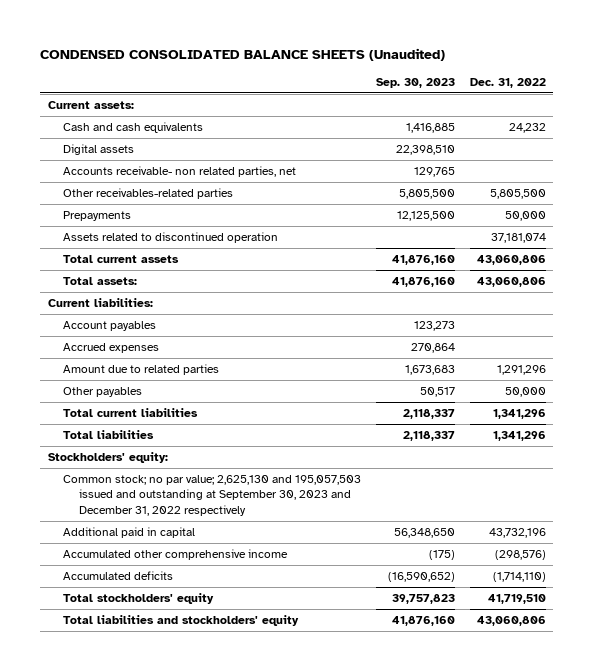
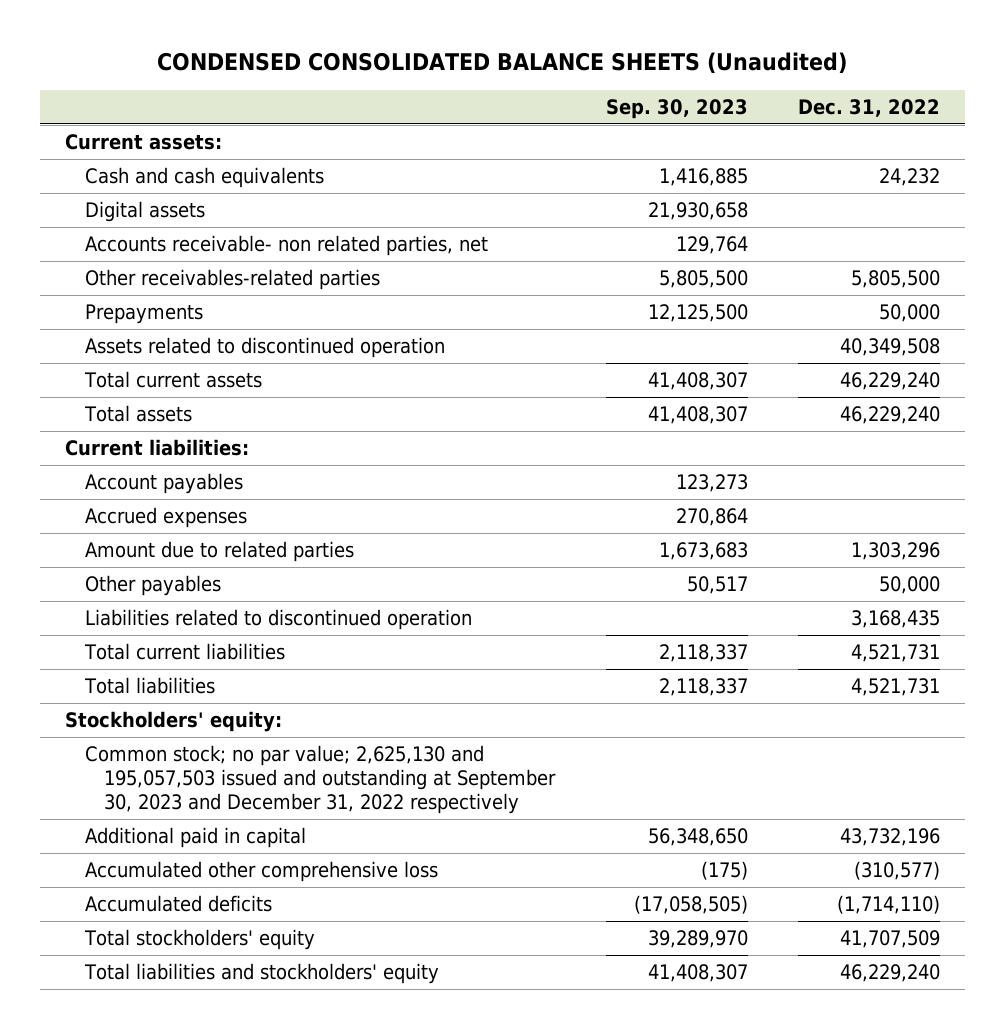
- Digital assets | 22,398,510 |
- Accounts receivable- non related parties, net | 129,765 |
+ Digital assets | 21,930,658 |
+ Accounts receivable- non related parties, net | 129,764 |
- Assets related to discontinued operation | | 37,181,074
- Total current assets | 41,876,160 | 43,060,806
- Total assets: | 41,876,160 | 43,060,806
+ Assets related to discontinued operation | | 40,349,508
+ Total current assets | 41,408,307 | 46,229,240
+ Total assets | 41,408,307 | 46,229,240
- Amount due to related parties | 1,673,683 | 1,291,296
+ Amount due to related parties | 1,673,683 | 1,303,296
- Total current liabilities | 2,118,337 | 1,341,296
- Total liabilities | 2,118,337 | 1,341,296
+ Liabilities related to discontinued operation | | 3,168,435
+ Total current liabilities | 2,118,337 | 4,521,731
+ Total liabilities | 2,118,337 | 4,521,731
- Accumulated other comprehensive income | (175) | (298,576)
- Accumulated deficits | (16,590,652) | (1,714,110)
- Total stockholders' equity | 39,757,823 | 41,719,510
- Total liabilities and stockholders' equity | 41,876,160 | 43,060,806
+ Accumulated other comprehensive loss | (175) | (310,577)
+ Accumulated deficits | (17,058,505) | (1,714,110)
+ Total stockholders' equity | 39,289,970 | 41,707,509
+ Total liabilities and stockholders' equity | 41,408,307 | 46,229,240

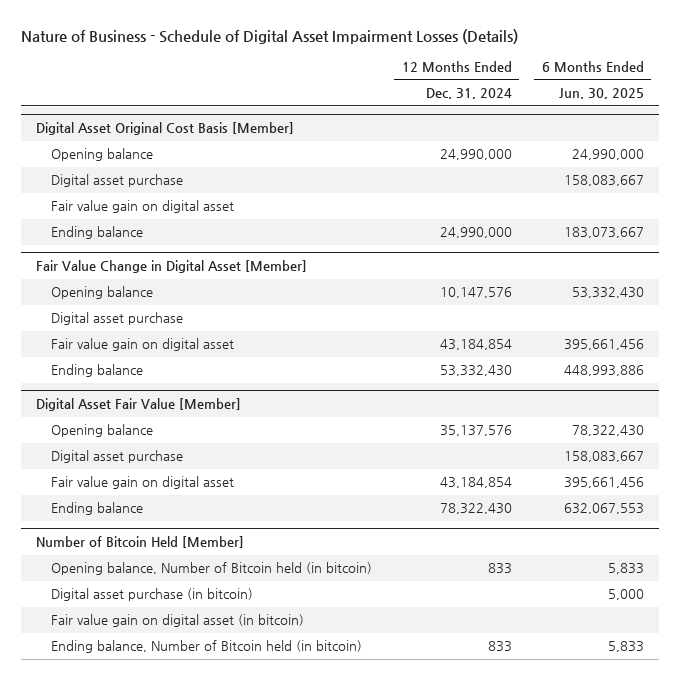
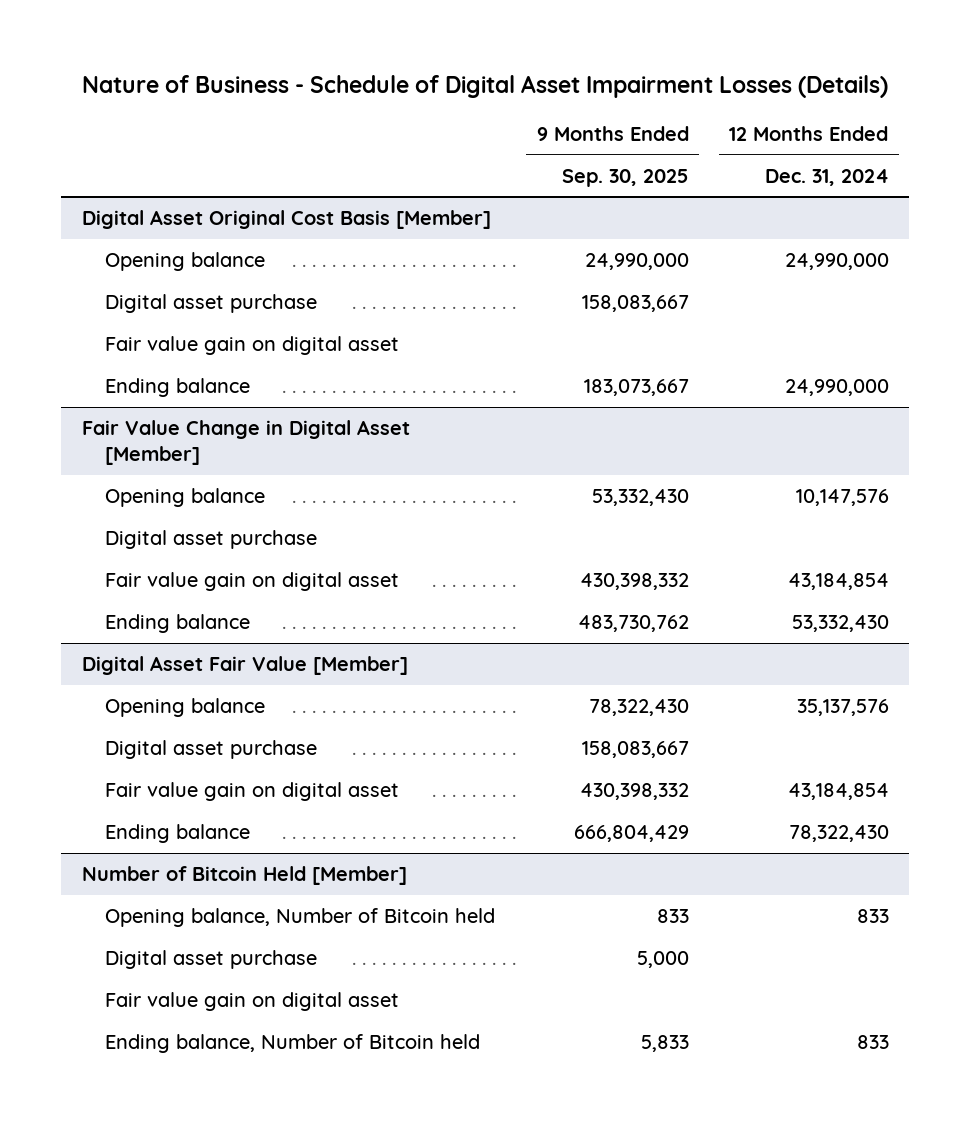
- | 12 Months Ended Dec. 31, 2024 | 6 Months Ended Jun. 30, 2025
+ | 9 Months Ended Sep. 30, 2025 | 12 Months Ended Dec. 31, 2024
@ Number of Bitcoin Held [Member]
- Opening balance, Number of Bitcoin held (in bitcoin) | 833 | 5,833
- Digital asset purchase (in bitcoin) | | 5,000
- Fair value gain on digital asset (in bitcoin)
- Ending balance, Number of Bitcoin held (in bitcoin) | 833 | 5,833
+ Opening balance, Number of Bitcoin held | 833 | 833
+ Digital asset purchase | 5,000 |
+ Fair value gain on digital asset
+ Ending balance, Number of Bitcoin held | 5,833 | 833

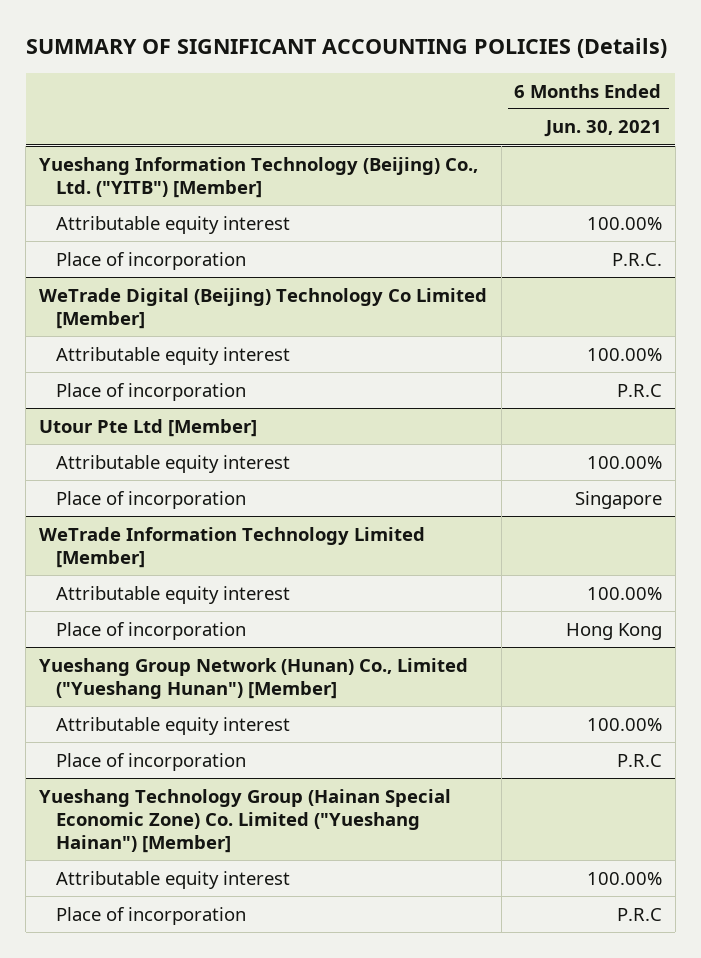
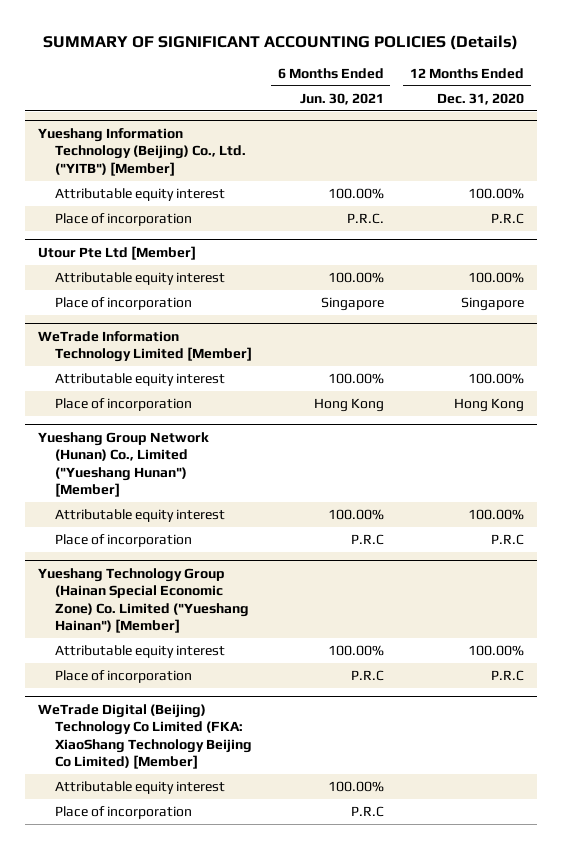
- | 6 Months Ended Jun. 30, 2021
+ | 6 Months Ended Jun. 30, 2021 | 12 Months Ended Dec. 31, 2020
- WeTrade Digital (Beijing) Technology Co Limited [Member]
- Attributable equity interest | 100.00%
- Place of incorporation | P.R.C
+ WeTrade Digital (Beijing) Technology Co Limited (FKA: XiaoShang Technology Beijing Co Limited) [Member]
+ Attributable equity interest | 100.00% |
+ Place of incorporation | P.R.C |

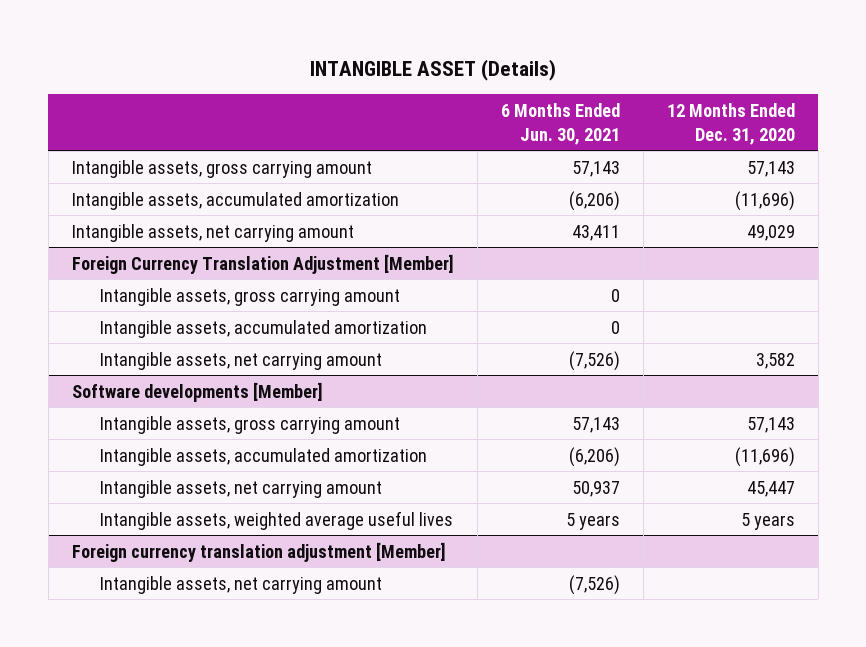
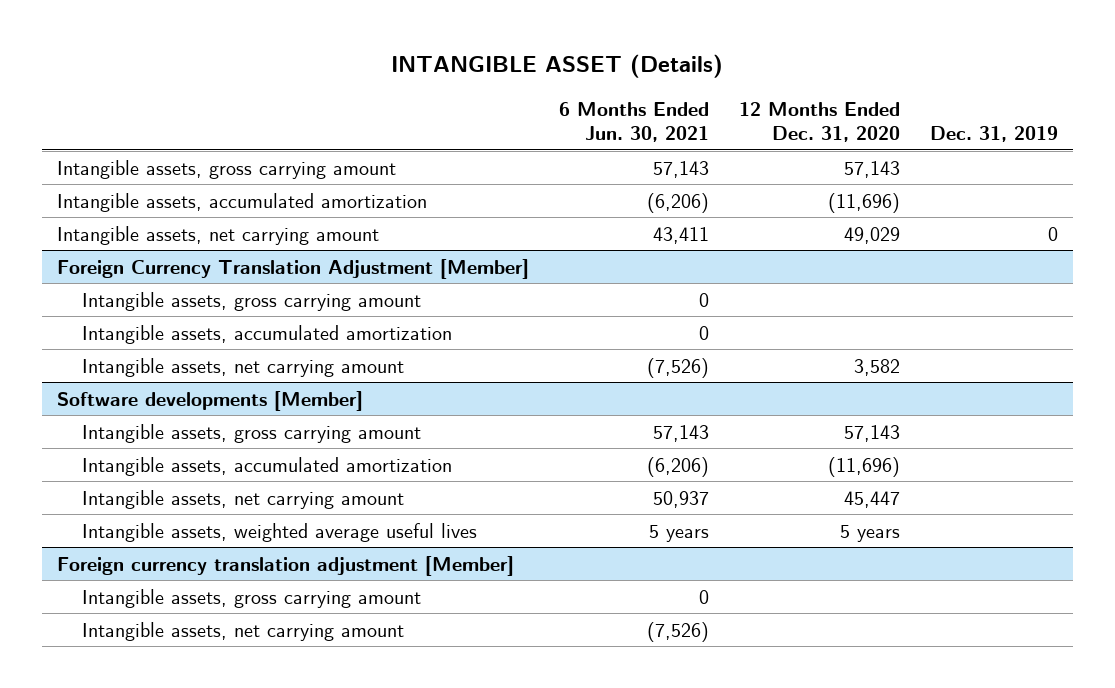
- | 6 Months Ended Jun. 30, 2021 | 12 Months Ended Dec. 31, 2020
+ | 6 Months Ended Jun. 30, 2021 | 12 Months Ended Dec. 31, 2020 | Dec. 31, 2019
@ Foreign currency translation adjustment [Member]
+ Intangible assets, gross carrying amount | 0 | |

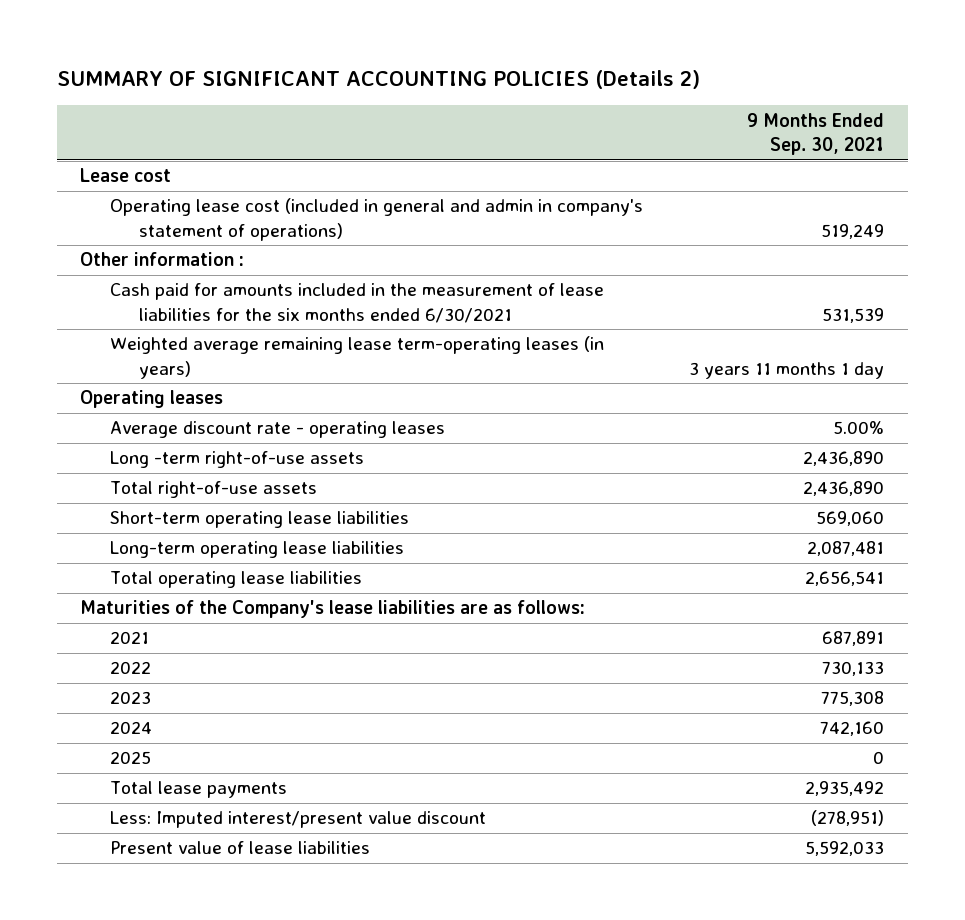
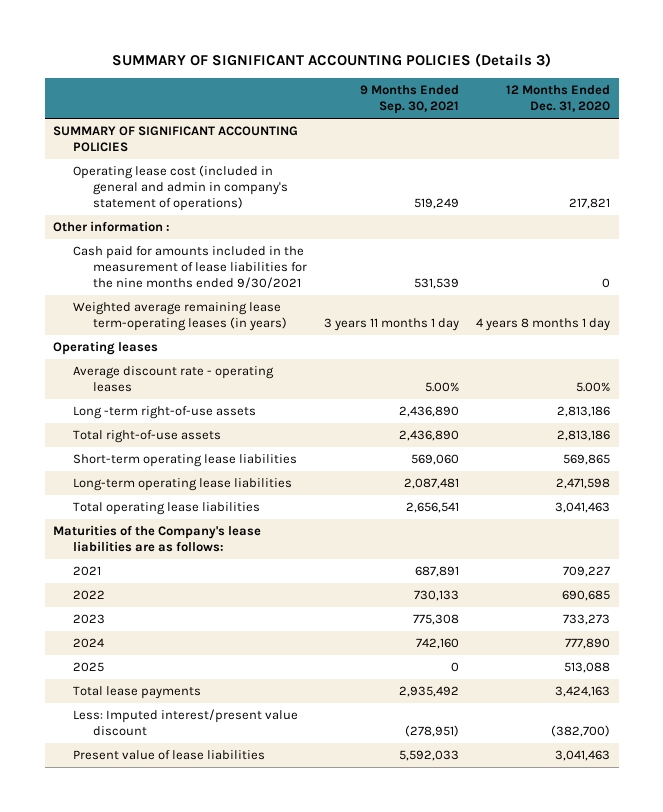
- SUMMARY OF SIGNIFICANT ACCOUNTING POLICIES (Details 2)
+ SUMMARY OF SIGNIFICANT ACCOUNTING POLICIES (Details 3)
- | 9 Months Ended Sep. 30, 2021
+ | 9 Months Ended Sep. 30, 2021 | 12 Months Ended Dec. 31, 2020
- Lease cost
+ SUMMARY OF SIGNIFICANT ACCOUNTING POLICIES
- Cash paid for amounts included in the measurement of lease liabilities for the six months ended 6/30/2021 | 531,539
+ Cash paid for amounts included in the measurement of lease liabilities for the nine months ended 9/30/2021 | 531,539 | 0

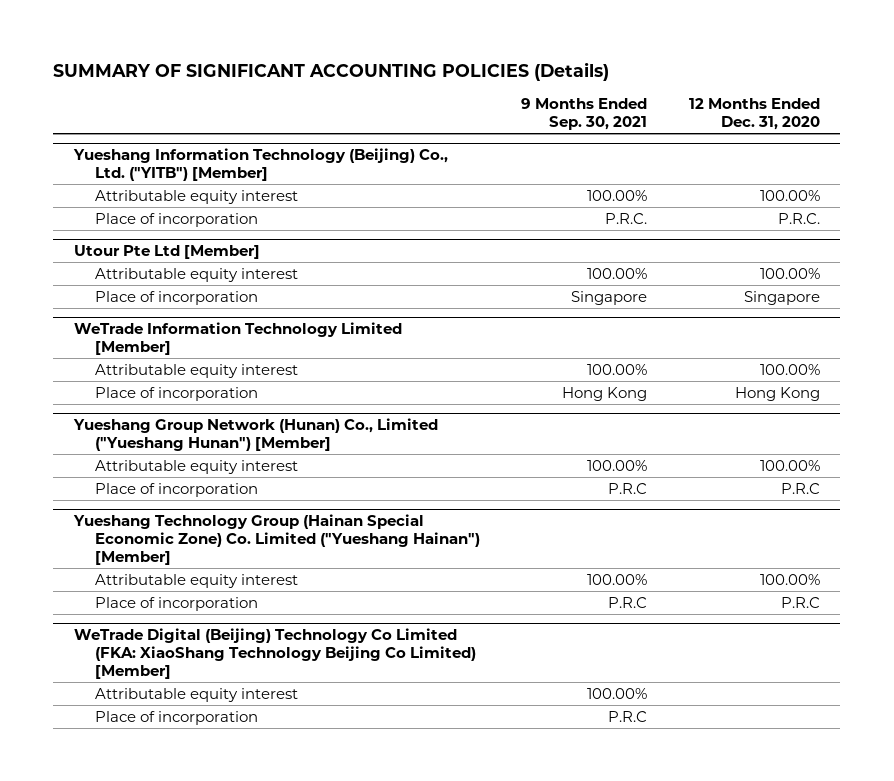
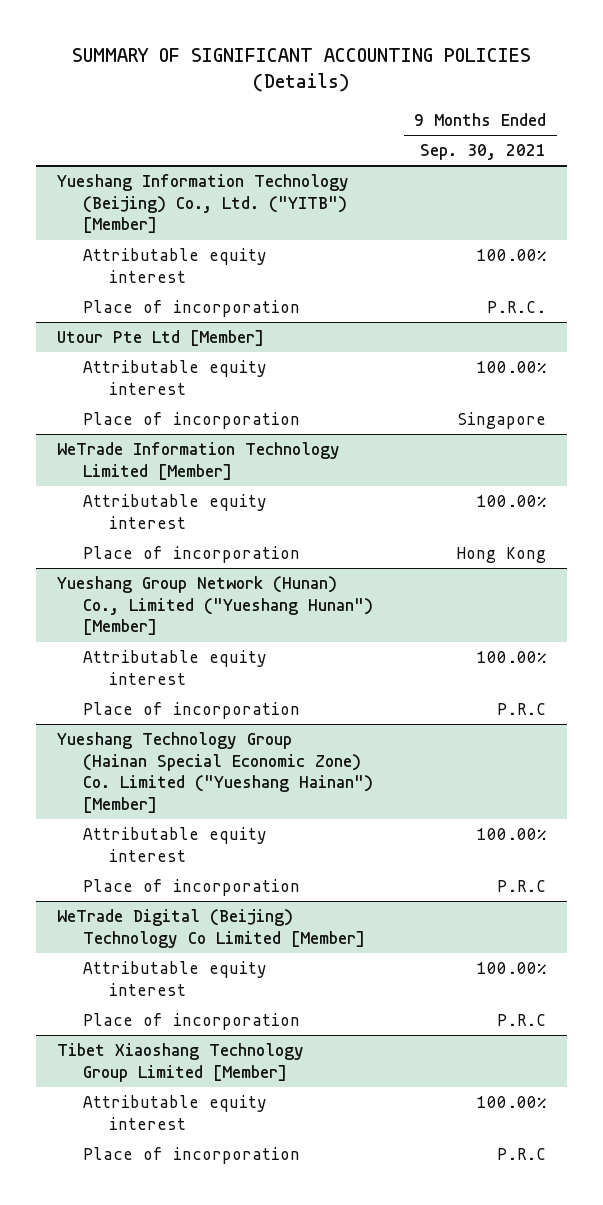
- | 9 Months Ended Sep. 30, 2021 | 12 Months Ended Dec. 31, 2020
+ | 9 Months Ended Sep. 30, 2021
- WeTrade Digital (Beijing) Technology Co Limited (FKA: XiaoShang Technology Beijing Co Limited) [Member]
+ WeTrade Digital (Beijing) Technology Co Limited [Member]
+ Tibet Xiaoshang Technology Group Limited [Member]
+ Attributable equity interest | 100.00%
+ Place of incorporation | P.R.C

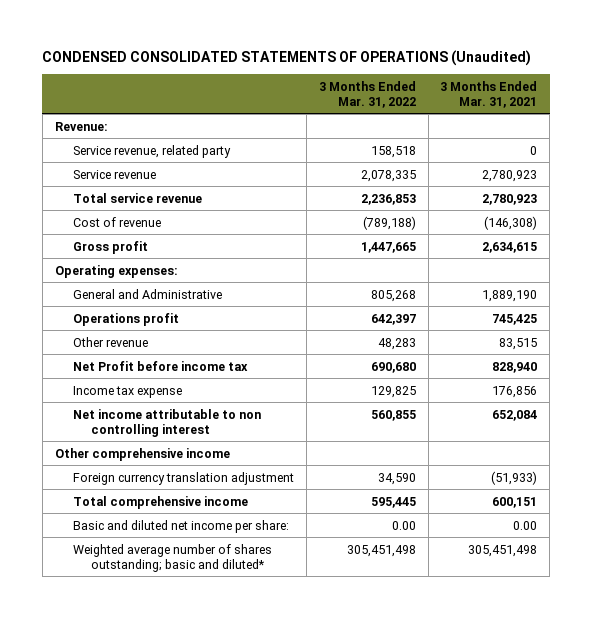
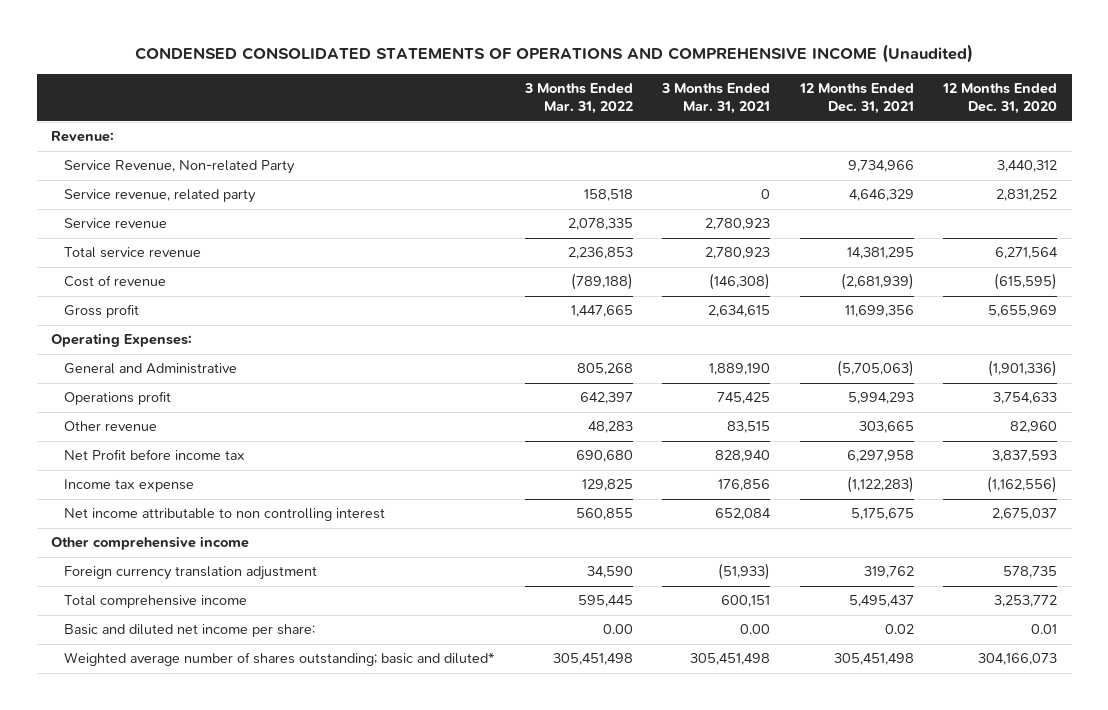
- CONDENSED CONSOLIDATED STATEMENTS OF OPERATIONS (Unaudited)
+ CONDENSED CONSOLIDATED STATEMENTS OF OPERATIONS AND COMPREHENSIVE INCOME (Unaudited)
- | 3 Months Ended Mar. 31, 2022 | 3 Months Ended Mar. 31, 2021
+ | 3 Months Ended Mar. 31, 2022 | 3 Months Ended Mar. 31, 2021 | 12 Months Ended Dec. 31, 2021 | 12 Months Ended Dec. 31, 2020
+ Service Revenue, Non-related Party | | | 9,734,966 | 3,440,312
- Operating expenses:
+ Operating Expenses:

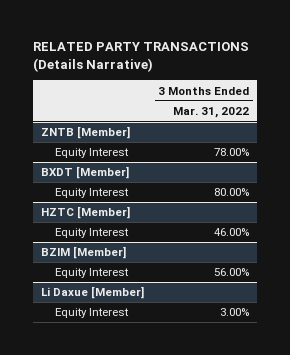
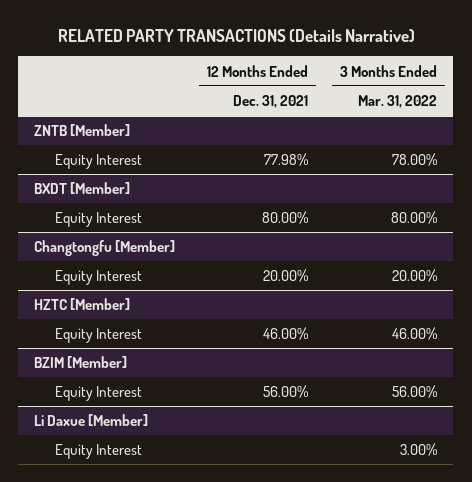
- | 3 Months Ended Mar. 31, 2022
+ | 12 Months Ended Dec. 31, 2021 | 3 Months Ended Mar. 31, 2022
+ Changtongfu [Member]
+ Equity Interest | 20.00% | 20.00%

